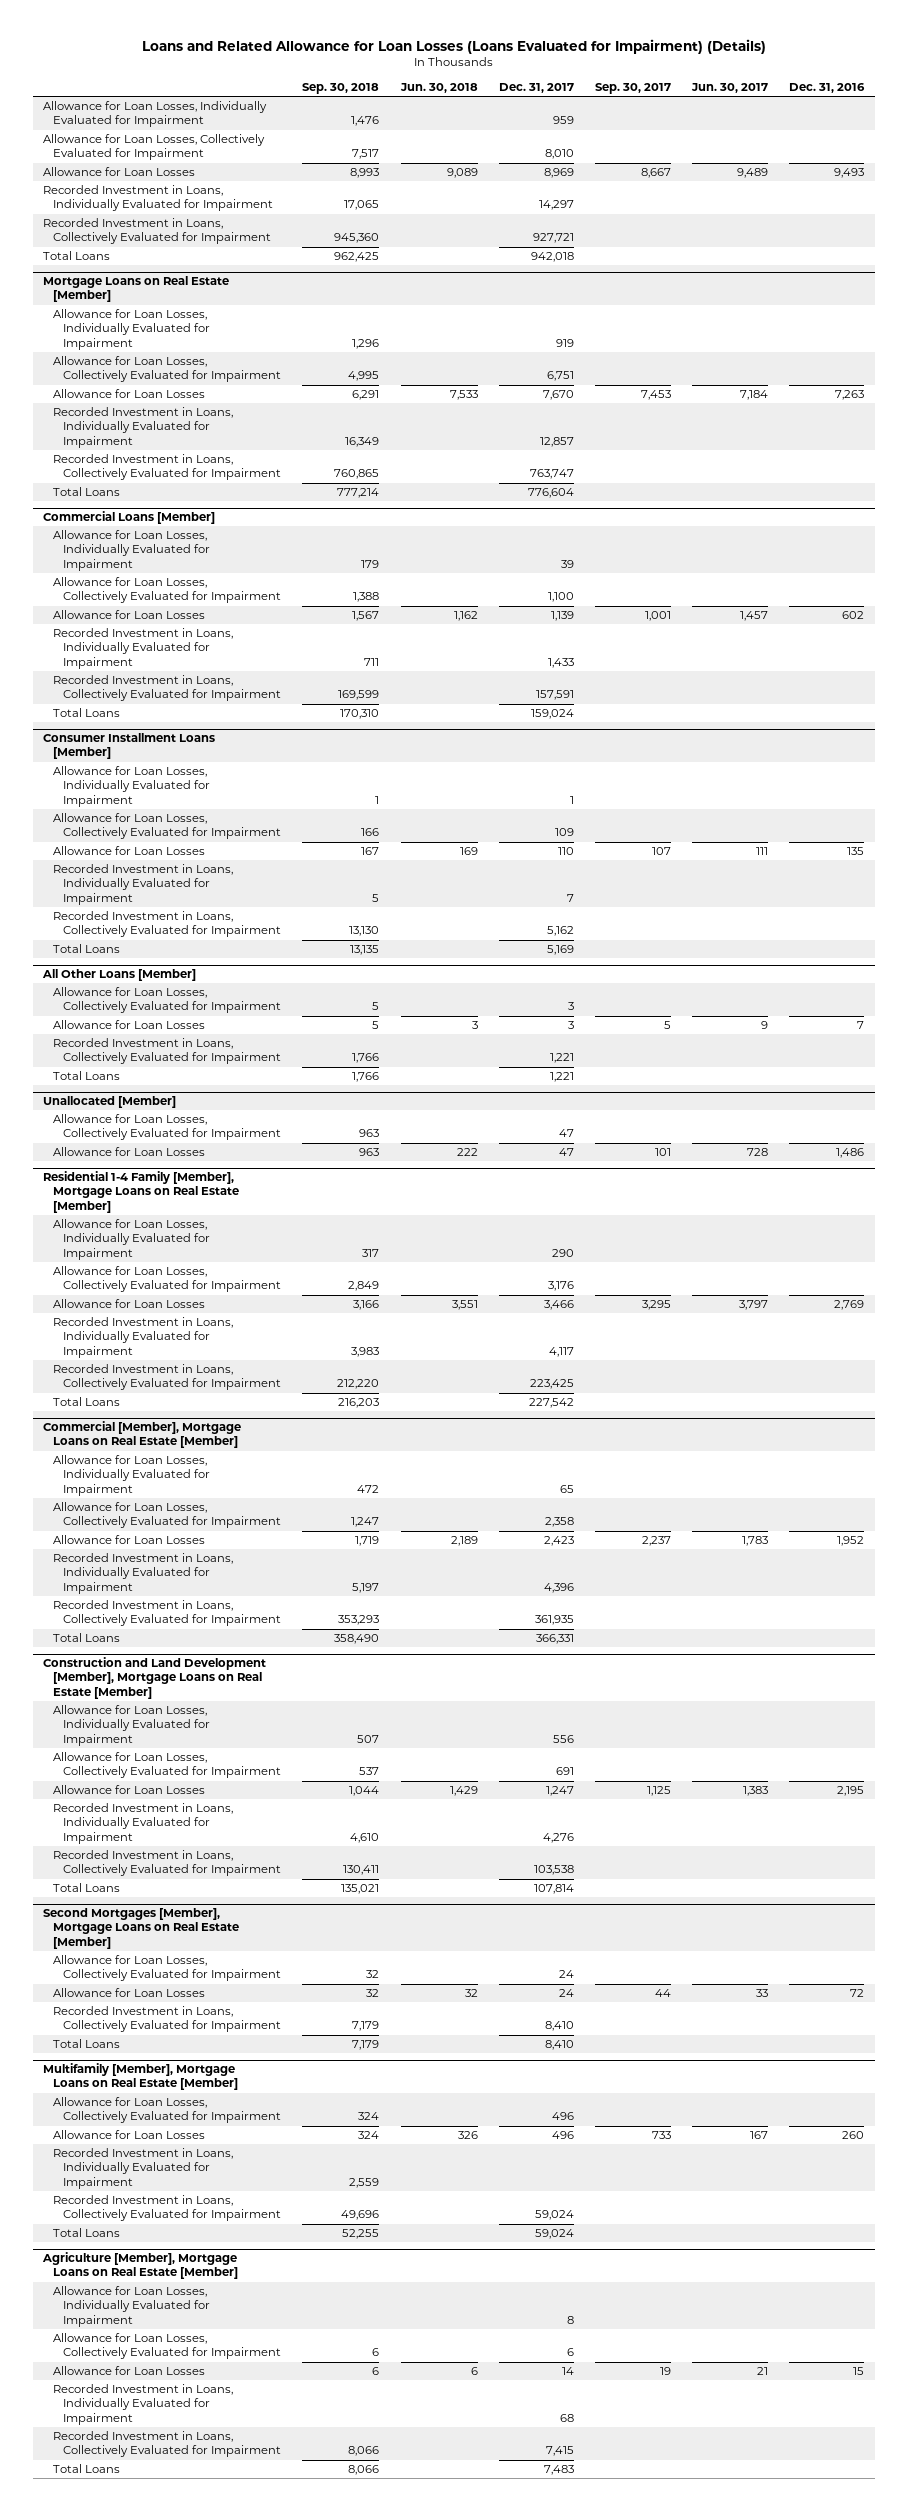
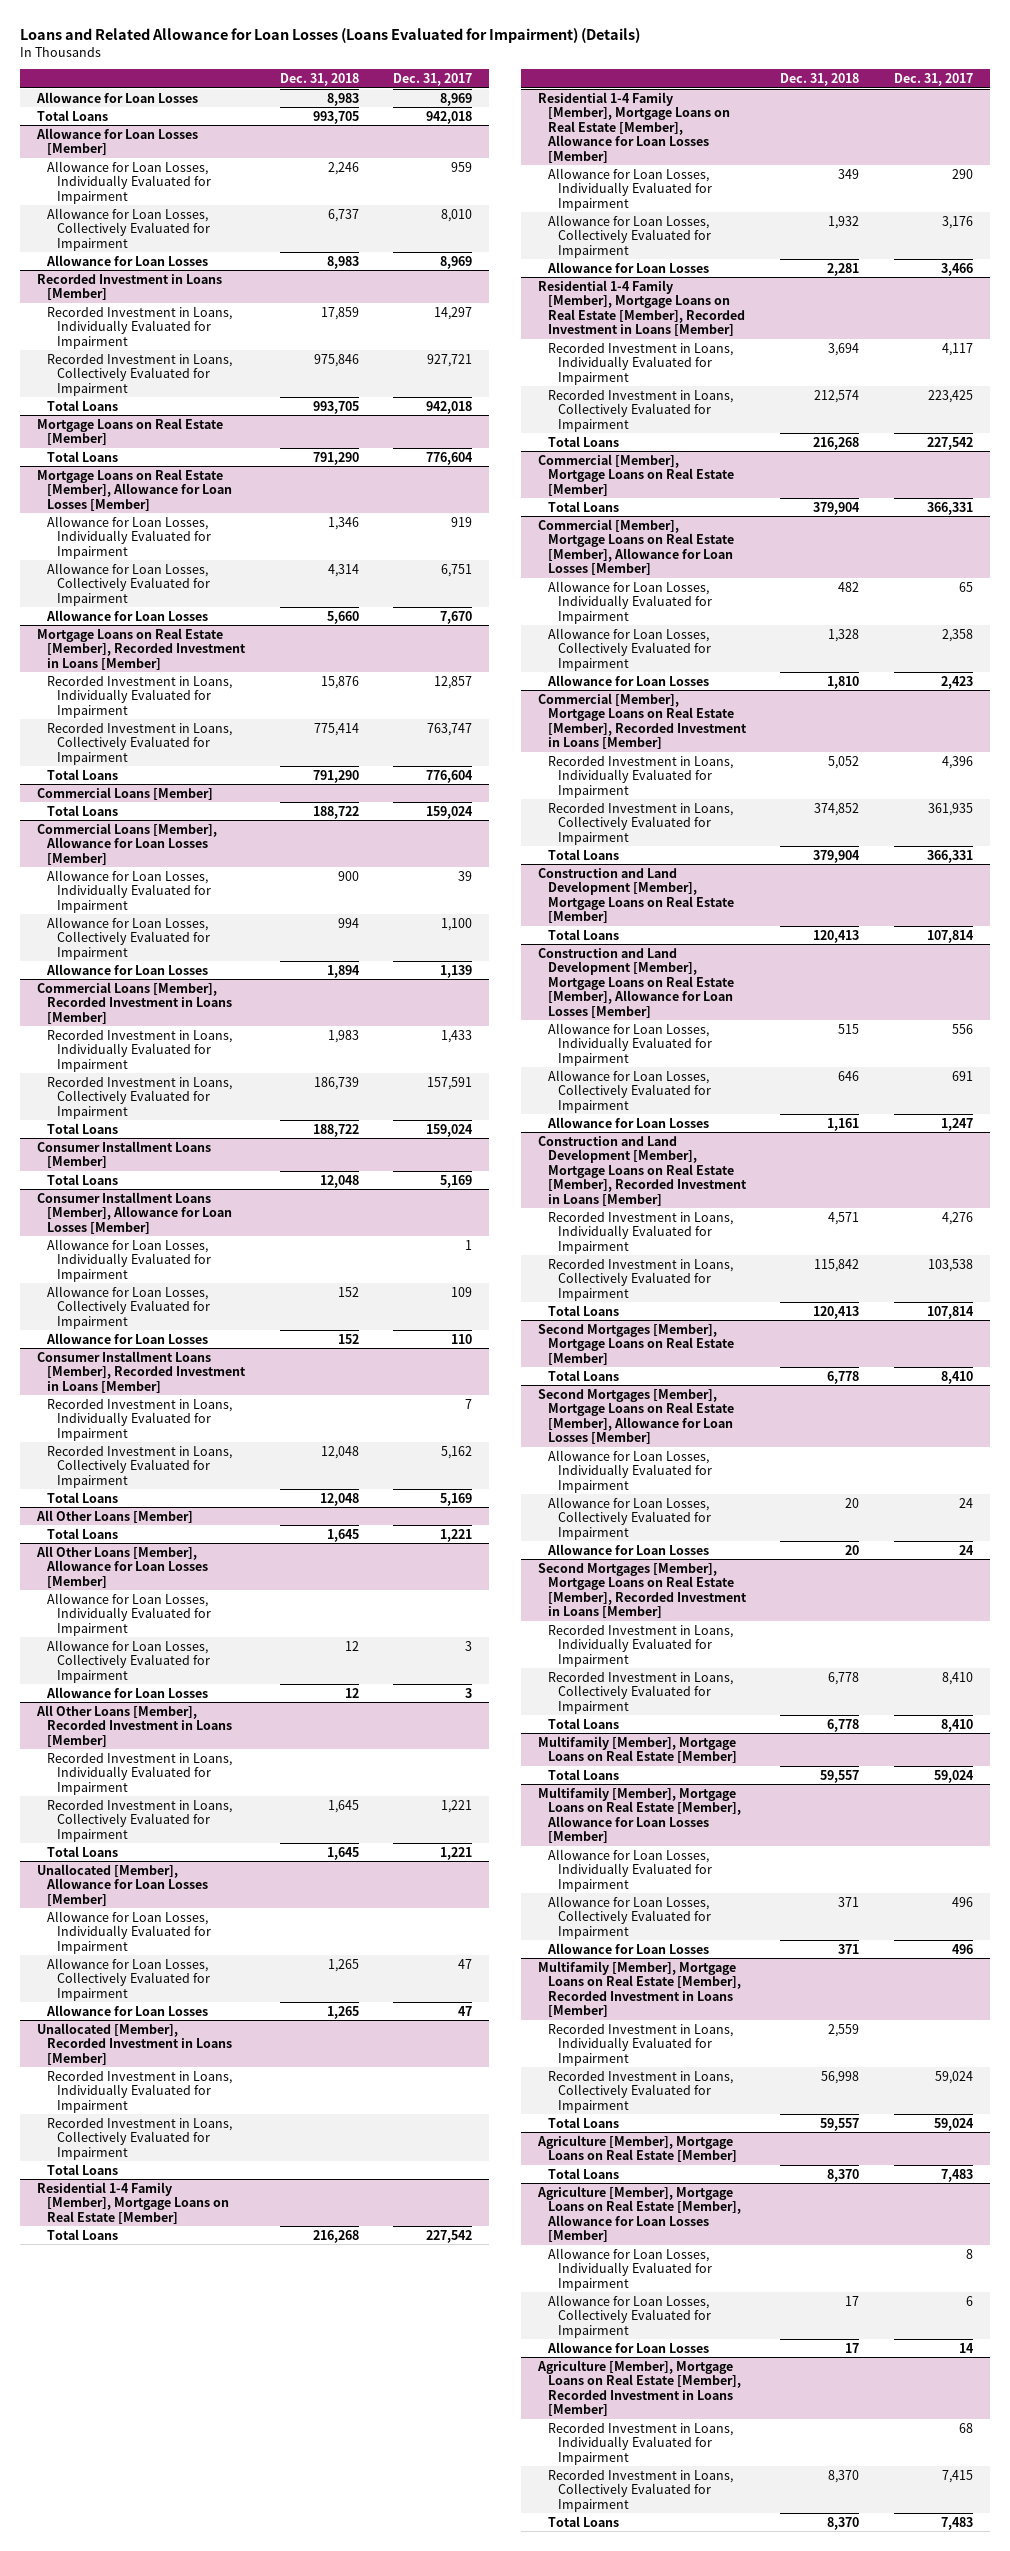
- | Sep. 30, 2018 | Jun. 30, 2018 | Dec. 31, 2017 | Sep. 30, 2017 | Jun. 30, 2017 | Dec. 31, 2016
+ | Dec. 31, 2018 | Dec. 31, 2017
+ Allowance for Loan Losses | 8,983 | 8,969
+ Total Loans | 993,705 | 942,018
+ Allowance for Loan Losses [Member]
+ Recorded Investment in Loans [Member]
@ Mortgage Loans on Real Estate [Member]
+ Total Loans | 791,290 | 776,604
+ Mortgage Loans on Real Estate [Member], Allowance for Loan Losses [Member]
+ Mortgage Loans on Real Estate [Member], Recorded Investment in Loans [Member]
@ Commercial Loans [Member]
+ Total Loans | 188,722 | 159,024
+ Commercial Loans [Member], Allowance for Loan Losses [Member]
+ Commercial Loans [Member], Recorded Investment in Loans [Member]
@ Consumer Installment Loans [Member]
+ Total Loans | 12,048 | 5,169
+ Consumer Installment Loans [Member], Allowance for Loan Losses [Member]
+ Consumer Installment Loans [Member], Recorded Investment in Loans [Member]
@ All Other Loans [Member]
+ Total Loans | 1,645 | 1,221
+ All Other Loans [Member], Allowance for Loan Losses [Member]
+ Allowance for Loan Losses, Individually Evaluated for Impairment
+ All Other Loans [Member], Recorded Investment in Loans [Member]
+ Recorded Investment in Loans, Individually Evaluated for Impairment
- Unallocated [Member]
+ Unallocated [Member], Allowance for Loan Losses [Member]
+ Allowance for Loan Losses, Individually Evaluated for Impairment
+ Unallocated [Member], Recorded Investment in Loans [Member]
+ Recorded Investment in Loans, Individually Evaluated for Impairment
+ Recorded Investment in Loans, Collectively Evaluated for Impairment
+ Total Loans
@ Residential 1-4 Family [Member], Mortgage Loans on Real Estate [Member]
+ Total Loans | 216,268 | 227,542
+ Residential 1-4 Family [Member], Mortgage Loans on Real Estate [Member], Allowance for Loan Losses [Member]
+ Residential 1-4 Family [Member], Mortgage Loans on Real Estate [Member], Recorded Investment in Loans [Member]
@ Commercial [Member], Mortgage Loans on Real Estate [Member]
+ Total Loans | 379,904 | 366,331
+ Commercial [Member], Mortgage Loans on Real Estate [Member], Allowance for Loan Losses [Member]
+ Commercial [Member], Mortgage Loans on Real Estate [Member], Recorded Investment in Loans [Member]
@ Construction and Land Development [Member], Mortgage Loans on Real Estate [Member]
+ Total Loans | 120,413 | 107,814
+ Construction and Land Development [Member], Mortgage Loans on Real Estate [Member], Allowance for Loan Losses [Member]
+ Construction and Land Development [Member], Mortgage Loans on Real Estate [Member], Recorded Investment in Loans [Member]
@ Second Mortgages [Member], Mortgage Loans on Real Estate [Member]
+ Total Loans | 6,778 | 8,410
+ Second Mortgages [Member], Mortgage Loans on Real Estate [Member], Allowance for Loan Losses [Member]
+ Allowance for Loan Losses, Individually Evaluated for Impairment
+ Second Mortgages [Member], Mortgage Loans on Real Estate [Member], Recorded Investment in Loans [Member]
+ Recorded Investment in Loans, Individually Evaluated for Impairment
@ Multifamily [Member], Mortgage Loans on Real Estate [Member]
+ Total Loans | 59,557 | 59,024
+ Multifamily [Member], Mortgage Loans on Real Estate [Member], Allowance for Loan Losses [Member]
+ Allowance for Loan Losses, Individually Evaluated for Impairment
+ Multifamily [Member], Mortgage Loans on Real Estate [Member], Recorded Investment in Loans [Member]
@ Agriculture [Member], Mortgage Loans on Real Estate [Member]
+ Total Loans | 8,370 | 7,483
+ Agriculture [Member], Mortgage Loans on Real Estate [Member], Allowance for Loan Losses [Member]
+ Agriculture [Member], Mortgage Loans on Real Estate [Member], Recorded Investment in Loans [Member]

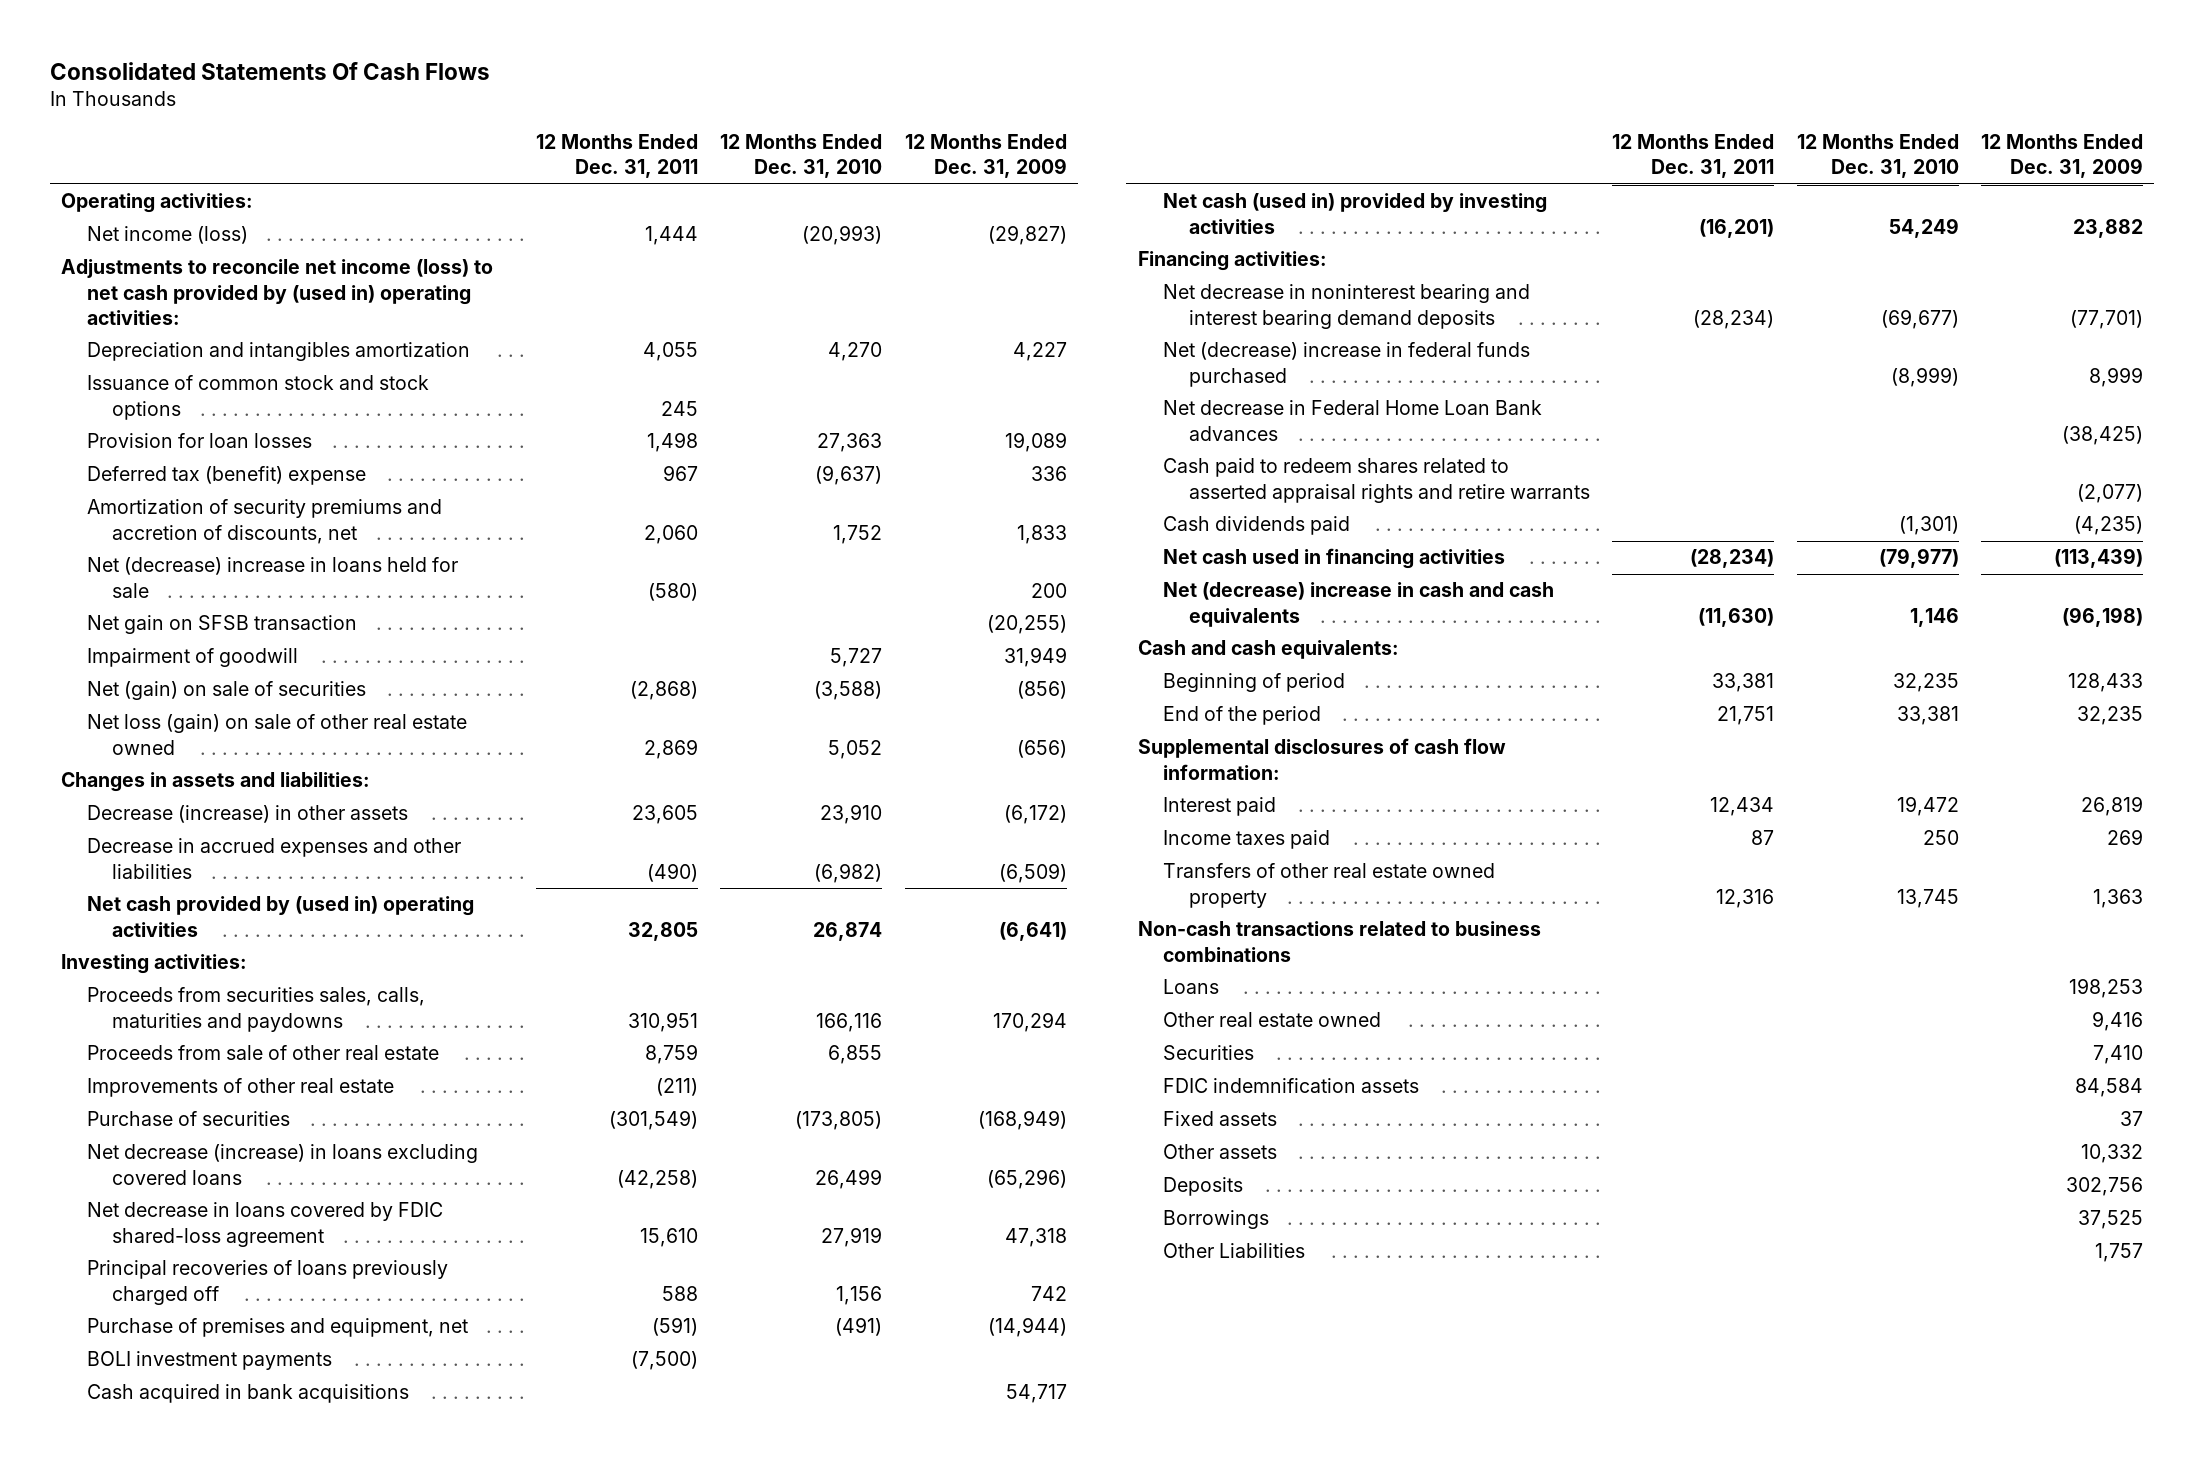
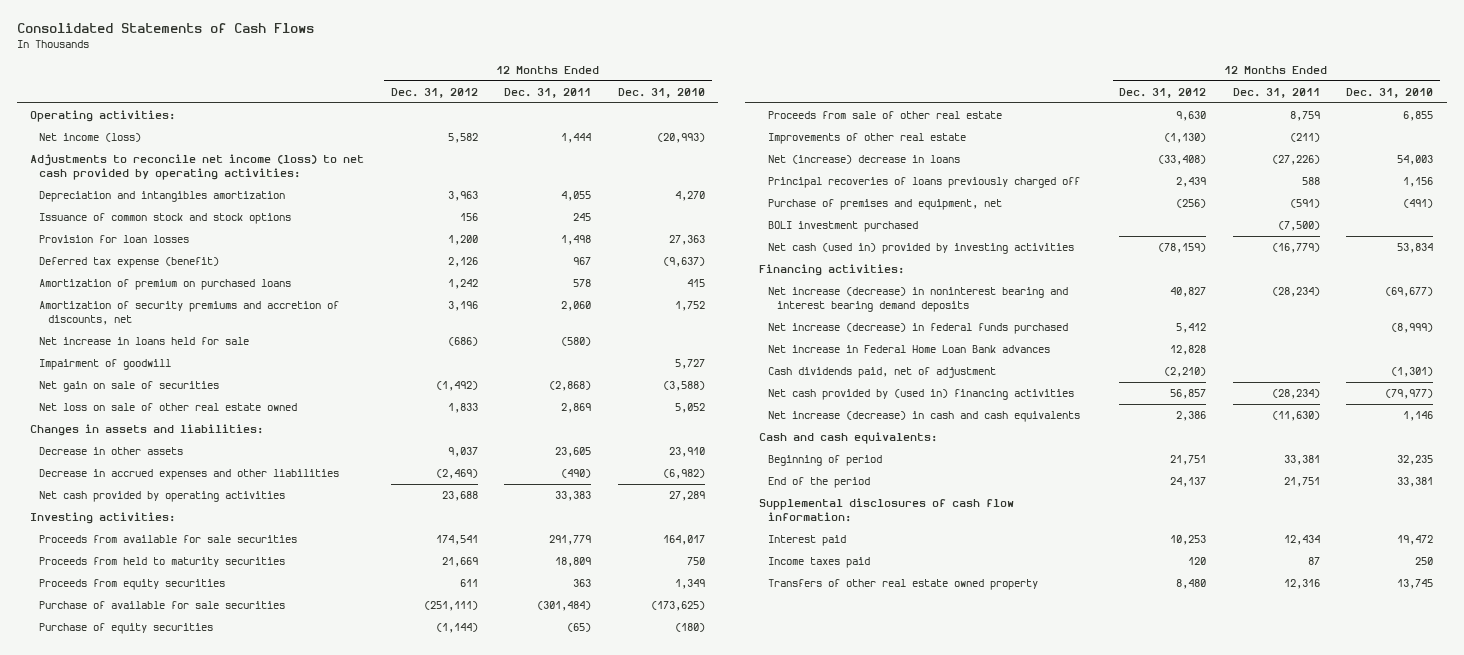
- Consolidated Statements Of Cash Flows
+ Consolidated Statements of Cash Flows
- | 12 Months Ended Dec. 31, 2011 | 12 Months Ended Dec. 31, 2010 | 12 Months Ended Dec. 31, 2009
+ | 12 Months Ended Dec. 31, 2012 | 12 Months Ended Dec. 31, 2011 | 12 Months Ended Dec. 31, 2010
- Adjustments to reconcile net income (loss) to net cash provided by (used in) operating activities:
+ Adjustments to reconcile net income (loss) to net cash provided by operating activities:
- Deferred tax (benefit) expense | 967 | (9,637) | 336
+ Deferred tax expense (benefit) | 2,126 | 967 | (9,637)
+ Amortization of premium on purchased loans | 1,242 | 578 | 415
- Net (decrease) increase in loans held for sale | (580) | | 200
- Net gain on SFSB transaction | | | (20,255)
+ Net increase in loans held for sale | (686) | (580) |
- Net (gain) on sale of securities | (2,868) | (3,588) | (856)
- Net loss (gain) on sale of other real estate owned | 2,869 | 5,052 | (656)
+ Net gain on sale of securities | (1,492) | (2,868) | (3,588)
+ Net loss on sale of other real estate owned | 1,833 | 2,869 | 5,052
- Decrease (increase) in other assets | 23,605 | 23,910 | (6,172)
+ Decrease in other assets | 9,037 | 23,605 | 23,910
- Net cash provided by (used in) operating activities | 32,805 | 26,874 | (6,641)
+ Net cash provided by operating activities | 23,688 | 33,383 | 27,289
- Proceeds from securities sales, calls, maturities and paydowns | 310,951 | 166,116 | 170,294
+ Proceeds from available for sale securities | 174,541 | 291,779 | 164,017
+ Proceeds from held to maturity securities | 21,669 | 18,809 | 750
+ Proceeds from equity securities | 611 | 363 | 1,349
+ Purchase of available for sale securities | (251,111) | (301,484) | (173,625)
+ Purchase of equity securities | (1,144) | (65) | (180)
- Purchase of securities | (301,549) | (173,805) | (168,949)
- Net decrease (increase) in loans excluding covered loans | (42,258) | 26,499 | (65,296)
- Net decrease in loans covered by FDIC shared-loss agreement | 15,610 | 27,919 | 47,318
+ Net (increase) decrease in loans | (33,408) | (27,226) | 54,003
- BOLI investment payments | (7,500) | |
- Cash acquired in bank acquisitions | | | 54,717
- Net cash (used in) provided by investing activities | (16,201) | 54,249 | 23,882
+ BOLI investment purchased | | (7,500) |
+ Net cash (used in) provided by investing activities | (78,159) | (16,779) | 53,834
- Net decrease in noninterest bearing and interest bearing demand deposits | (28,234) | (69,677) | (77,701)
- Net (decrease) increase in federal funds purchased | | (8,999) | 8,999
- Net decrease in Federal Home Loan Bank advances | | | (38,425)
- Cash paid to redeem shares related to asserted appraisal rights and retire warrants | | | (2,077)
- Cash dividends paid | | (1,301) | (4,235)
- Net cash used in financing activities | (28,234) | (79,977) | (113,439)
- Net (decrease) increase in cash and cash equivalents | (11,630) | 1,146 | (96,198)
+ Net increase (decrease) in noninterest bearing and interest bearing demand deposits | 40,827 | (28,234) | (69,677)
+ Net increase (decrease) in federal funds purchased | 5,412 | | (8,999)
+ Net increase in Federal Home Loan Bank advances | 12,828 | |
+ Cash dividends paid, net of adjustment | (2,210) | | (1,301)
+ Net cash provided by (used in) financing activities | 56,857 | (28,234) | (79,977)
+ Net increase (decrease) in cash and cash equivalents | 2,386 | (11,630) | 1,146
- Non-cash transactions related to business combinations
- Loans | | | 198,253
- Other real estate owned | | | 9,416
- Securities | | | 7,410
- FDIC indemnification assets | | | 84,584
- Fixed assets | | | 37
- Other assets | | | 10,332
- Deposits | | | 302,756
- Borrowings | | | 37,525
- Other Liabilities | | | 1,757

